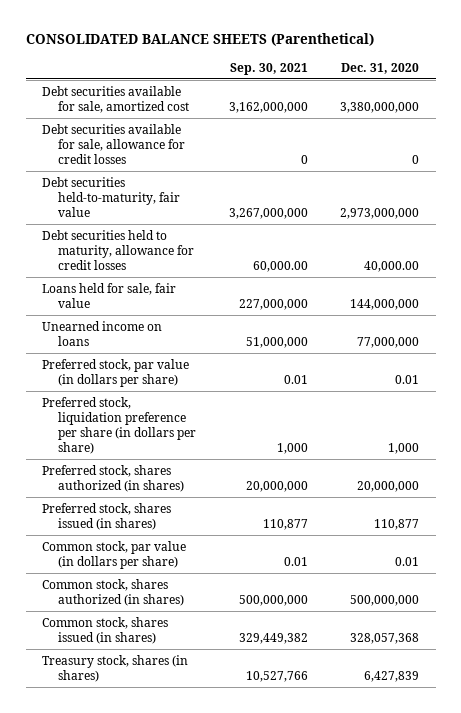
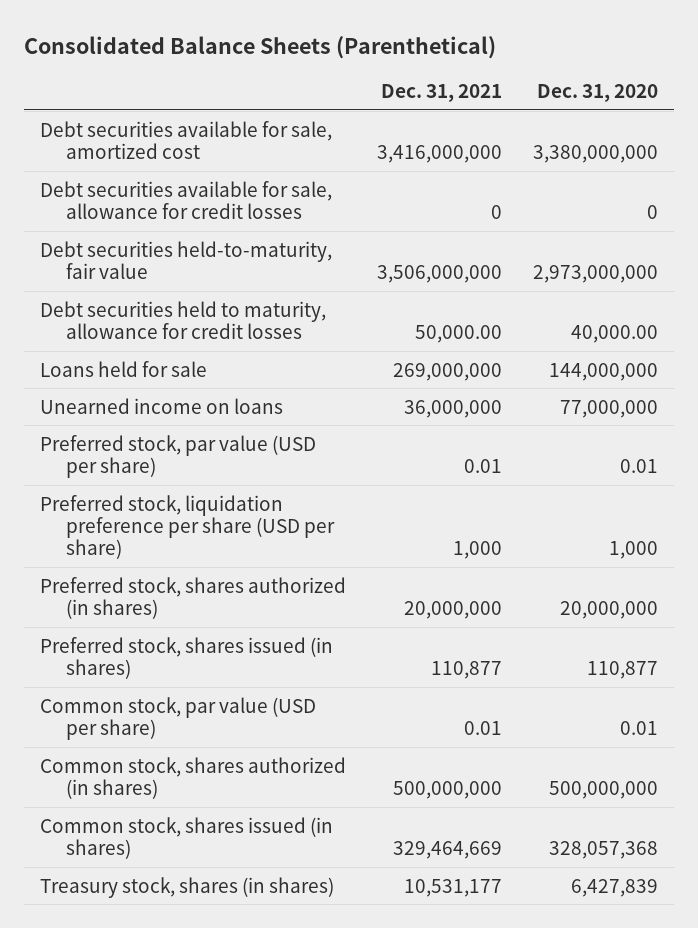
- CONSOLIDATED BALANCE SHEETS (Parenthetical)
+ Consolidated Balance Sheets (Parenthetical)
- | Sep. 30, 2021 | Dec. 31, 2020
+ | Dec. 31, 2021 | Dec. 31, 2020
- Loans held for sale, fair value | 227,000,000 | 144,000,000
+ Loans held for sale | 269,000,000 | 144,000,000
- Preferred stock, par value (in dollars per share) | 0.01 | 0.01
- Preferred stock, liquidation preference per share (in dollars per share) | 1,000 | 1,000
+ Preferred stock, par value (USD per share) | 0.01 | 0.01
+ Preferred stock, liquidation preference per share (USD per share) | 1,000 | 1,000
- Common stock, par value (in dollars per share) | 0.01 | 0.01
+ Common stock, par value (USD per share) | 0.01 | 0.01

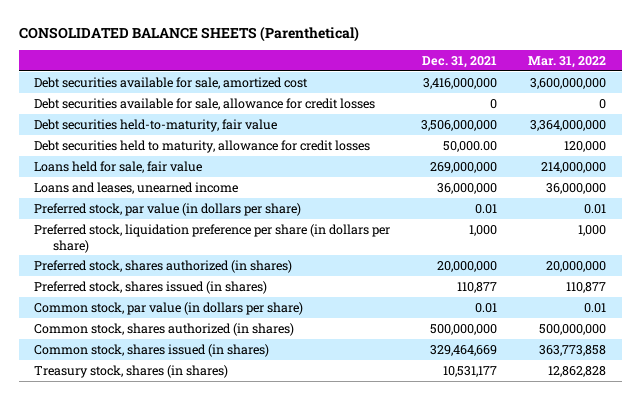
- Consolidated Balance Sheets (Parenthetical)
+ CONSOLIDATED BALANCE SHEETS (Parenthetical)
- | Dec. 31, 2021 | Dec. 31, 2020
+ | Dec. 31, 2021 | Mar. 31, 2022
- Loans held for sale | 269,000,000 | 144,000,000
- Unearned income on loans | 36,000,000 | 77,000,000
- Preferred stock, par value (USD per share) | 0.01 | 0.01
- Preferred stock, liquidation preference per share (USD per share) | 1,000 | 1,000
+ Loans held for sale, fair value | 269,000,000 | 214,000,000
+ Loans and leases, unearned income | 36,000,000 | 36,000,000
+ Preferred stock, par value (in dollars per share) | 0.01 | 0.01
+ Preferred stock, liquidation preference per share (in dollars per share) | 1,000 | 1,000
- Common stock, par value (USD per share) | 0.01 | 0.01
+ Common stock, par value (in dollars per share) | 0.01 | 0.01

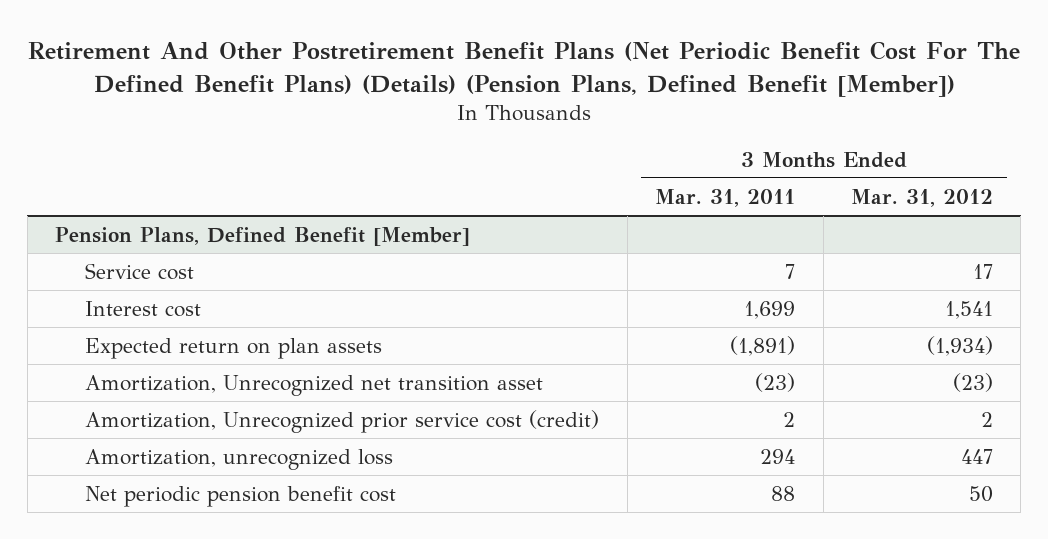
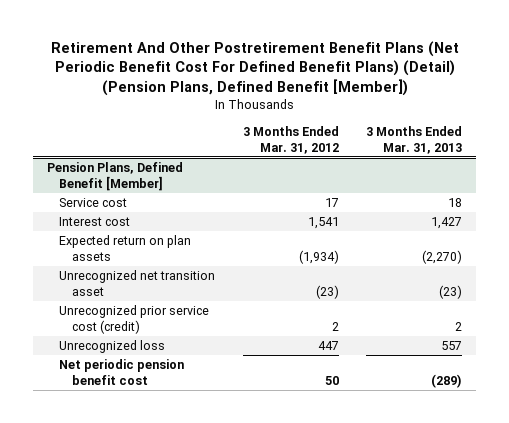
- Retirement And Other Postretirement Benefit Plans (Net Periodic Benefit Cost For The Defined Benefit Plans) (Details) (Pension Plans, Defined Benefit [Member])
+ Retirement And Other Postretirement Benefit Plans (Net Periodic Benefit Cost For Defined Benefit Plans) (Detail) (Pension Plans, Defined Benefit [Member])
- | 3 Months Ended Mar. 31, 2011 | 3 Months Ended Mar. 31, 2012
+ | 3 Months Ended Mar. 31, 2012 | 3 Months Ended Mar. 31, 2013
@ Pension Plans, Defined Benefit [Member]
- Amortization, Unrecognized net transition asset | (23) | (23)
- Amortization, Unrecognized prior service cost (credit) | 2 | 2
- Amortization, unrecognized loss | 294 | 447
+ Unrecognized net transition asset | (23) | (23)
+ Unrecognized prior service cost (credit) | 2 | 2
+ Unrecognized loss | 447 | 557

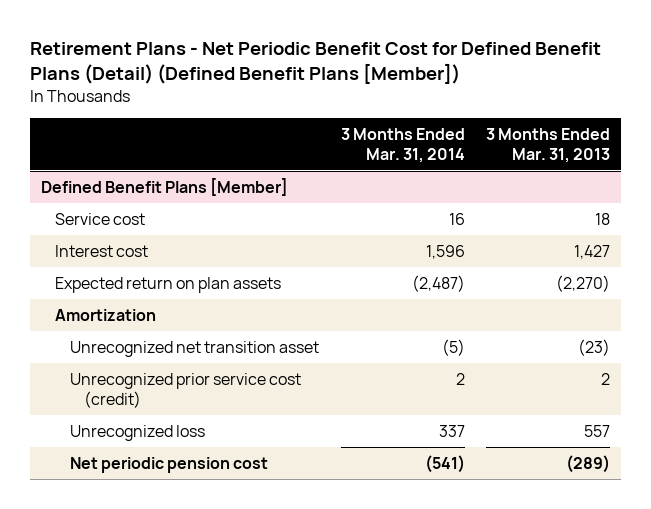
- Retirement And Other Postretirement Benefit Plans (Net Periodic Benefit Cost For Defined Benefit Plans) (Detail) (Pension Plans, Defined Benefit [Member])
+ Retirement Plans - Net Periodic Benefit Cost for Defined Benefit Plans (Detail) (Defined Benefit Plans [Member])
- | 3 Months Ended Mar. 31, 2012 | 3 Months Ended Mar. 31, 2013
+ | 3 Months Ended Mar. 31, 2014 | 3 Months Ended Mar. 31, 2013
- Pension Plans, Defined Benefit [Member]
+ Defined Benefit Plans [Member]
+ Amortization
- Net periodic pension benefit cost | 50 | (289)
+ Net periodic pension cost | (541) | (289)

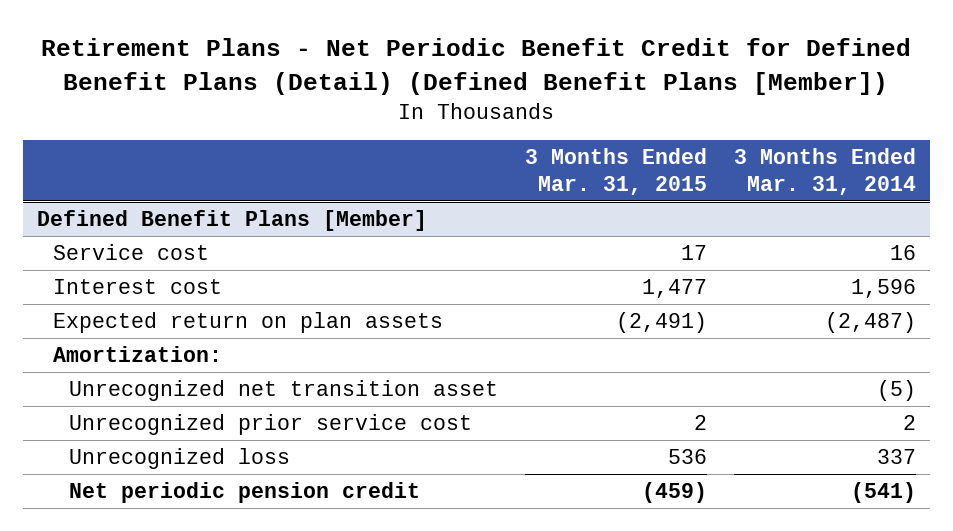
- Retirement Plans - Net Periodic Benefit Cost for Defined Benefit Plans (Detail) (Defined Benefit Plans [Member])
+ Retirement Plans - Net Periodic Benefit Credit for Defined Benefit Plans (Detail) (Defined Benefit Plans [Member])
- | 3 Months Ended Mar. 31, 2014 | 3 Months Ended Mar. 31, 2013
+ | 3 Months Ended Mar. 31, 2015 | 3 Months Ended Mar. 31, 2014
@ Defined Benefit Plans [Member]
- Amortization
+ Amortization:
- Unrecognized prior service cost (credit) | 2 | 2
+ Unrecognized prior service cost | 2 | 2
- Net periodic pension cost | (541) | (289)
+ Net periodic pension credit | (459) | (541)

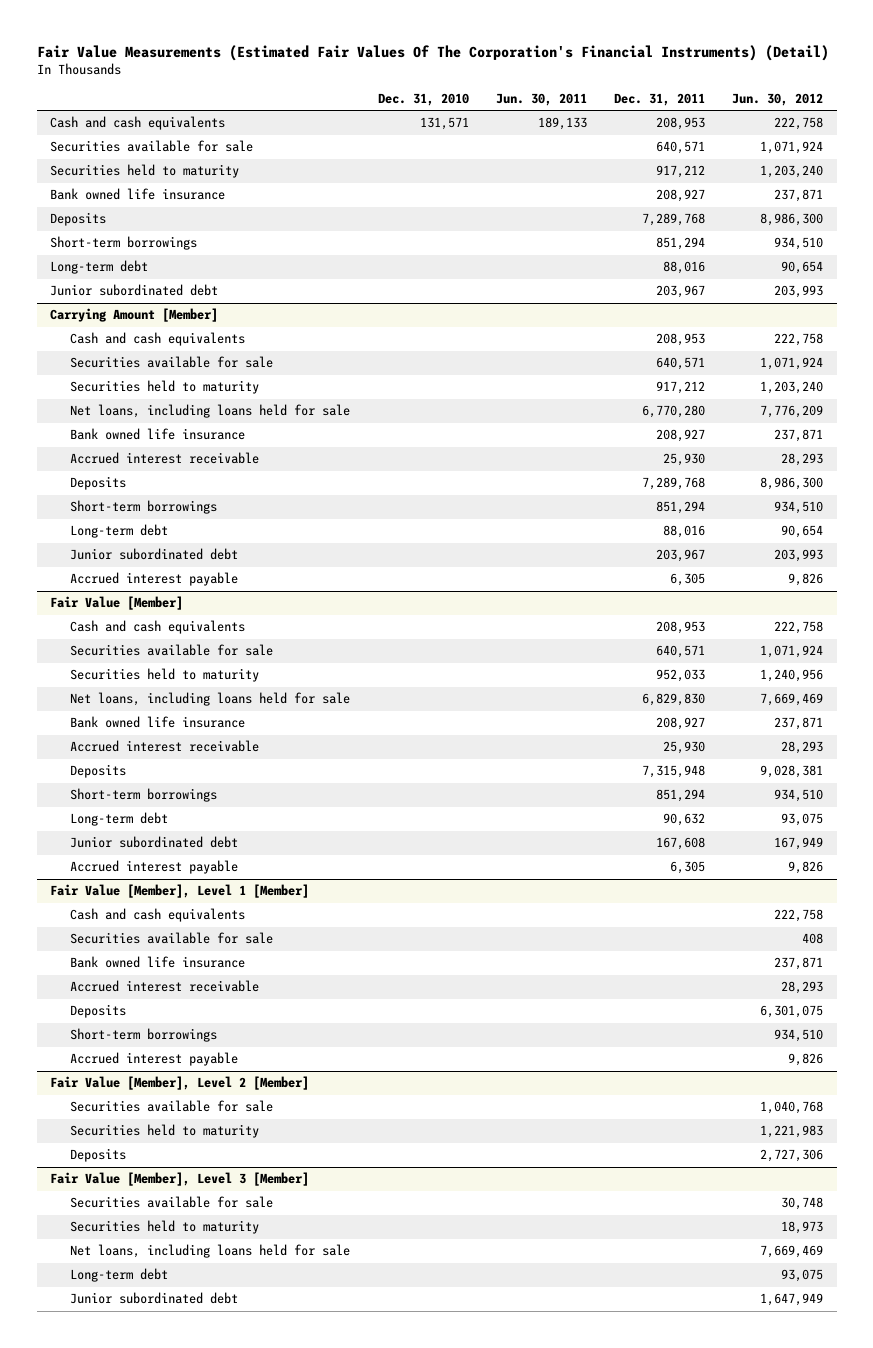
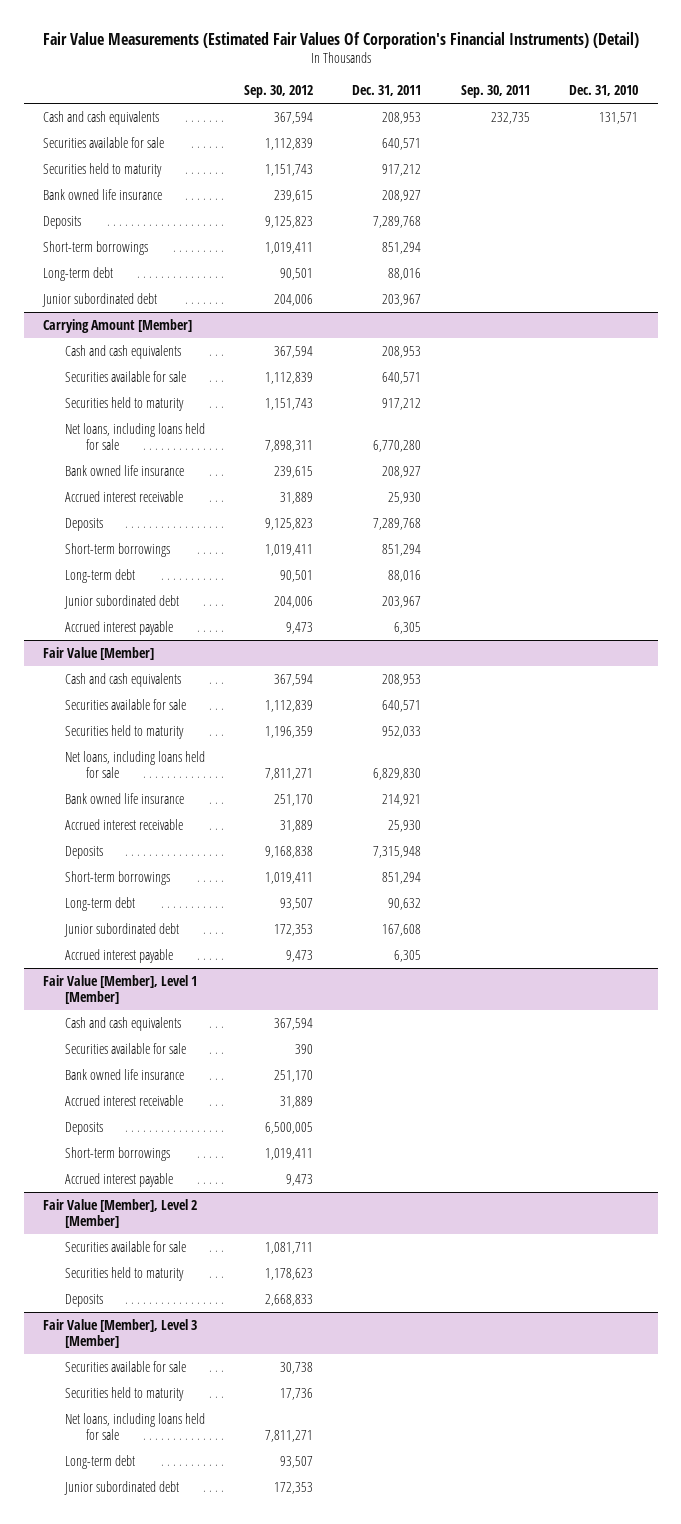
- Fair Value Measurements (Estimated Fair Values Of The Corporation's Financial Instruments) (Detail)
+ Fair Value Measurements (Estimated Fair Values Of Corporation's Financial Instruments) (Detail)
- | Dec. 31, 2010 | Jun. 30, 2011 | Dec. 31, 2011 | Jun. 30, 2012
+ | Sep. 30, 2012 | Dec. 31, 2011 | Sep. 30, 2011 | Dec. 31, 2010
@ Fair Value [Member]
- Bank owned life insurance | | | 208,927 | 237,871
+ Bank owned life insurance | 251,170 | 214,921 | |

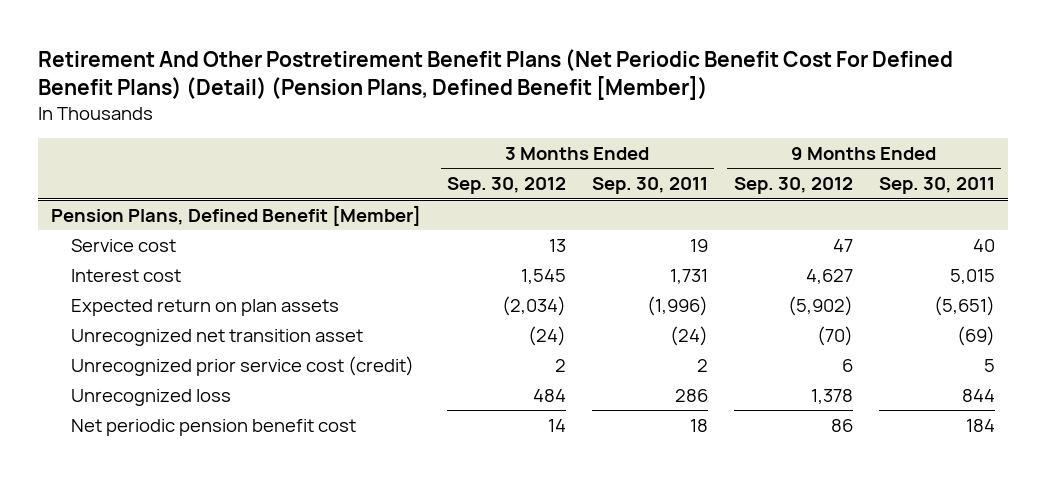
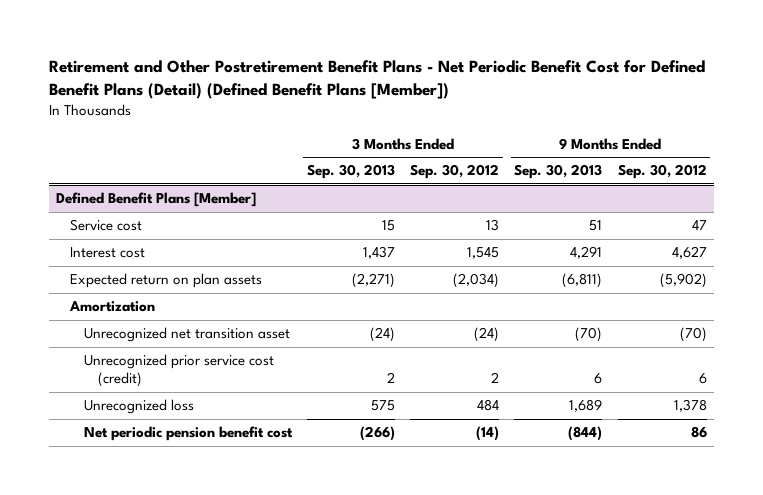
- Retirement And Other Postretirement Benefit Plans (Net Periodic Benefit Cost For Defined Benefit Plans) (Detail) (Pension Plans, Defined Benefit [Member])
+ Retirement and Other Postretirement Benefit Plans - Net Periodic Benefit Cost for Defined Benefit Plans (Detail) (Defined Benefit Plans [Member])
- | 3 Months Ended Sep. 30, 2012 | 3 Months Ended Sep. 30, 2011 | 9 Months Ended Sep. 30, 2012 | 9 Months Ended Sep. 30, 2011
+ | 3 Months Ended Sep. 30, 2013 | 3 Months Ended Sep. 30, 2012 | 9 Months Ended Sep. 30, 2013 | 9 Months Ended Sep. 30, 2012
- Pension Plans, Defined Benefit [Member]
+ Defined Benefit Plans [Member]
+ Amortization
- Net periodic pension benefit cost | 14 | 18 | 86 | 184
+ Net periodic pension benefit cost | (266) | (14) | (844) | 86

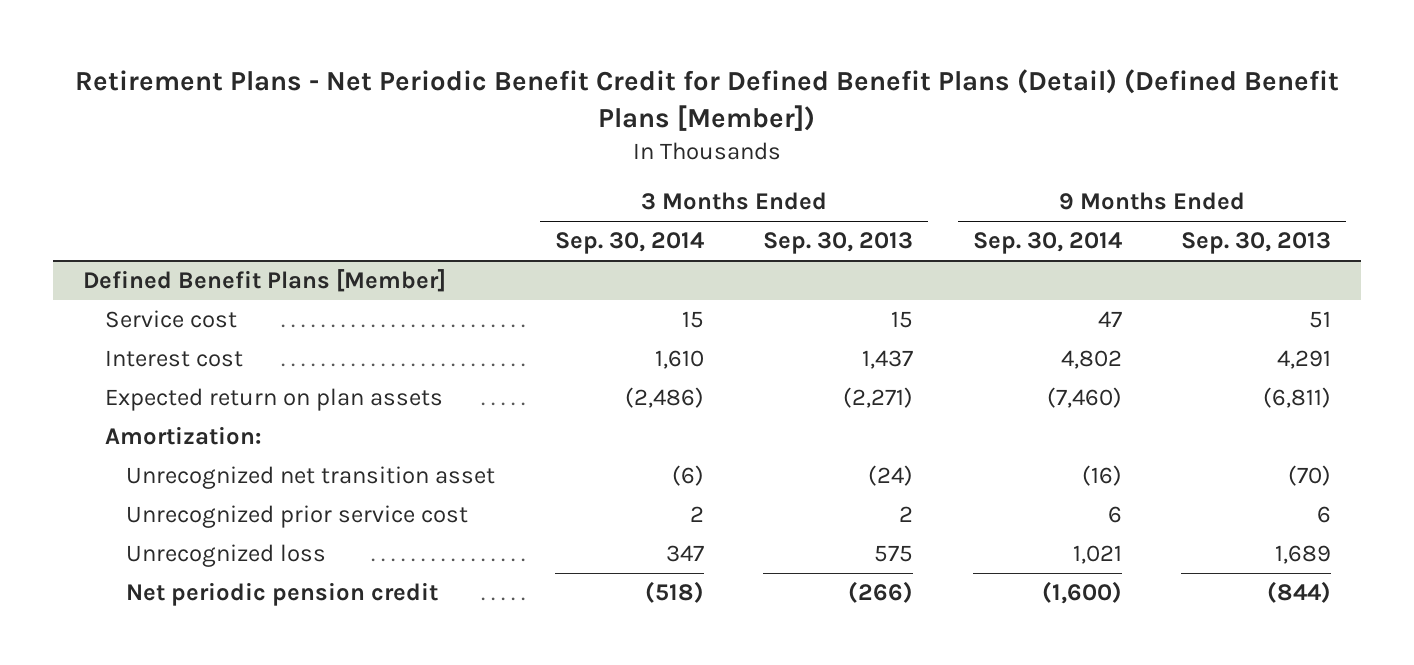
- Retirement and Other Postretirement Benefit Plans - Net Periodic Benefit Cost for Defined Benefit Plans (Detail) (Defined Benefit Plans [Member])
+ Retirement Plans - Net Periodic Benefit Credit for Defined Benefit Plans (Detail) (Defined Benefit Plans [Member])
- | 3 Months Ended Sep. 30, 2013 | 3 Months Ended Sep. 30, 2012 | 9 Months Ended Sep. 30, 2013 | 9 Months Ended Sep. 30, 2012
+ | 3 Months Ended Sep. 30, 2014 | 3 Months Ended Sep. 30, 2013 | 9 Months Ended Sep. 30, 2014 | 9 Months Ended Sep. 30, 2013
@ Defined Benefit Plans [Member]
- Amortization
+ Amortization:
- Unrecognized prior service cost (credit) | 2 | 2 | 6 | 6
+ Unrecognized prior service cost | 2 | 2 | 6 | 6
- Net periodic pension benefit cost | (266) | (14) | (844) | 86
+ Net periodic pension credit | (518) | (266) | (1,600) | (844)

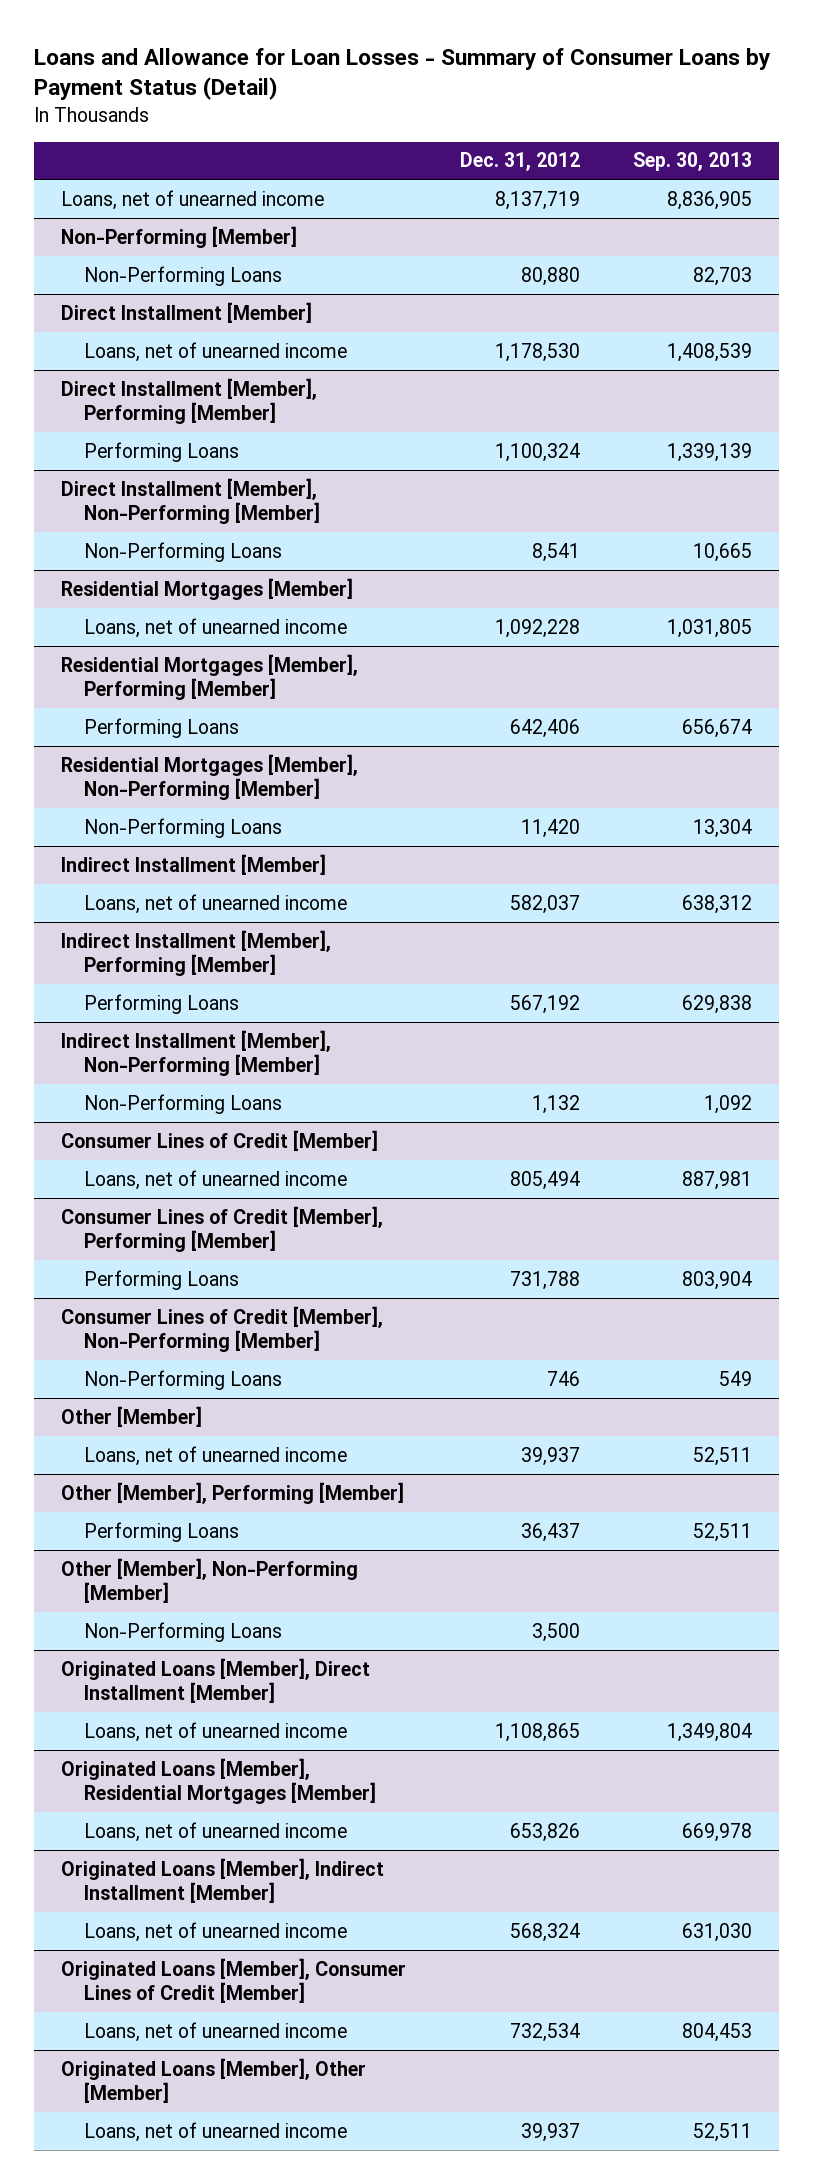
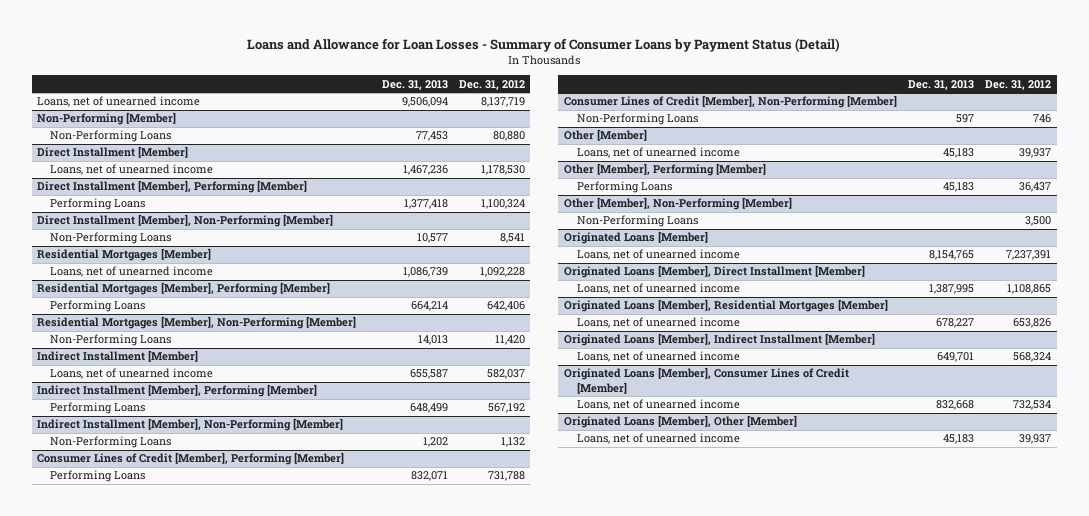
- | Dec. 31, 2012 | Sep. 30, 2013
+ | Dec. 31, 2013 | Dec. 31, 2012
- Consumer Lines of Credit [Member]
- Loans, net of unearned income | 805,494 | 887,981
+ Originated Loans [Member]
+ Loans, net of unearned income | 8,154,765 | 7,237,391

